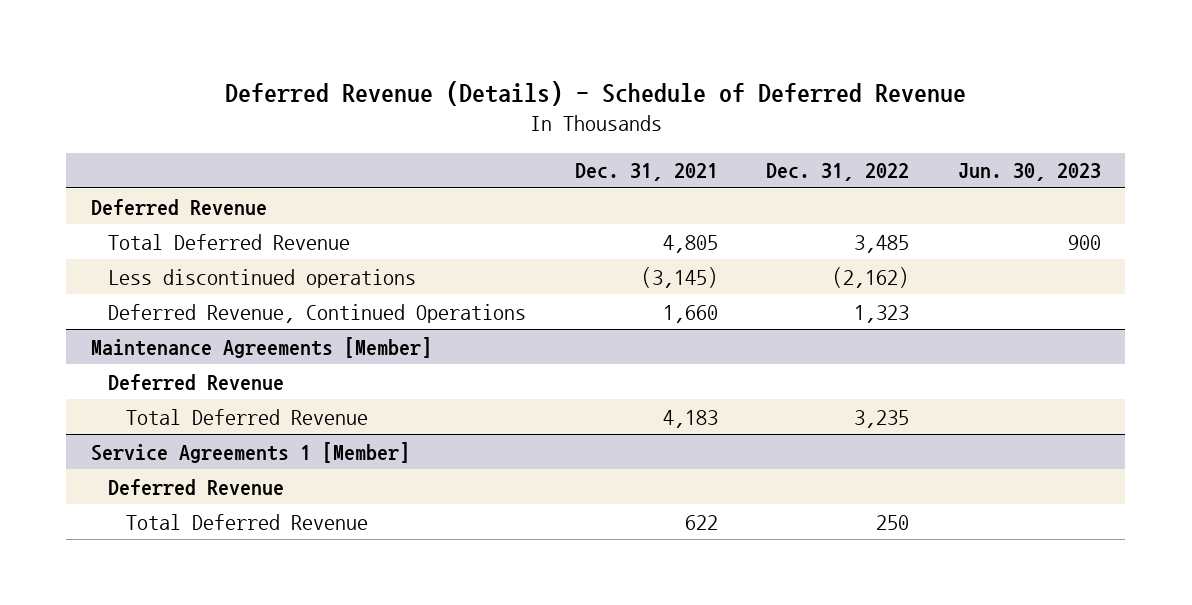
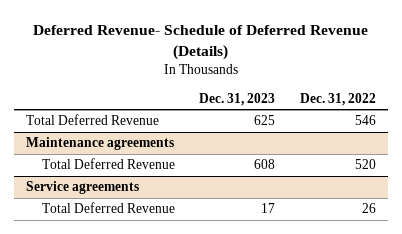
- Deferred Revenue (Details) - Schedule of Deferred Revenue
+ Deferred Revenue- Schedule of Deferred Revenue (Details)
- | Dec. 31, 2021 | Dec. 31, 2022 | Jun. 30, 2023
+ | Dec. 31, 2023 | Dec. 31, 2022
- Deferred Revenue
- Total Deferred Revenue | 4,805 | 3,485 | 900
- Less discontinued operations | (3,145) | (2,162) |
- Deferred Revenue, Continued Operations | 1,660 | 1,323 |
- Maintenance Agreements [Member]
- Deferred Revenue
- Total Deferred Revenue | 4,183 | 3,235 |
- Service Agreements 1 [Member]
- Deferred Revenue
- Total Deferred Revenue | 622 | 250 |
+ Total Deferred Revenue | 625 | 546
+ Maintenance agreements
+ Total Deferred Revenue | 608 | 520
+ Service agreements
+ Total Deferred Revenue | 17 | 26

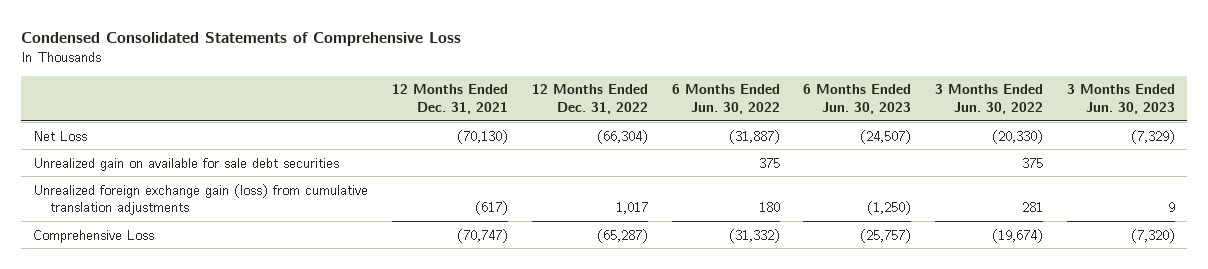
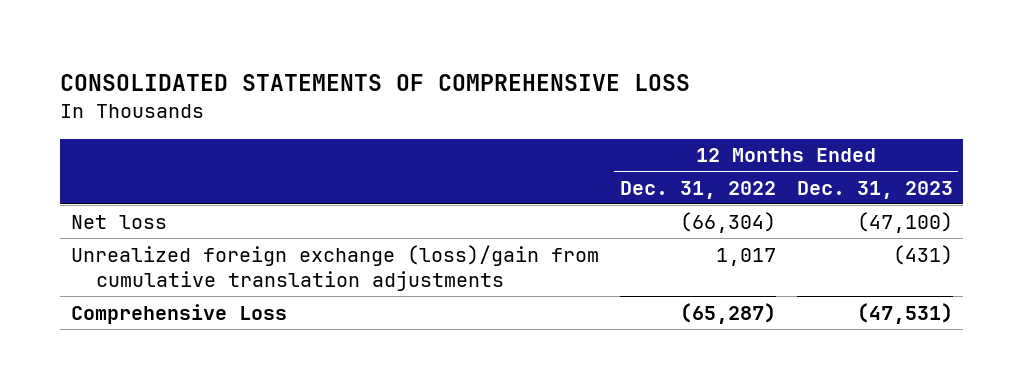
- Condensed Consolidated Statements of Comprehensive Loss
+ CONSOLIDATED STATEMENTS OF COMPREHENSIVE LOSS
- | 12 Months Ended Dec. 31, 2021 | 12 Months Ended Dec. 31, 2022 | 6 Months Ended Jun. 30, 2022 | 6 Months Ended Jun. 30, 2023 | 3 Months Ended Jun. 30, 2022 | 3 Months Ended Jun. 30, 2023
+ | 12 Months Ended Dec. 31, 2022 | 12 Months Ended Dec. 31, 2023
- Net Loss | (70,130) | (66,304) | (31,887) | (24,507) | (20,330) | (7,329)
- Unrealized gain on available for sale debt securities | | | 375 | | 375 |
- Unrealized foreign exchange gain (loss) from cumulative translation adjustments | (617) | 1,017 | 180 | (1,250) | 281 | 9
+ Net loss | (66,304) | (47,100)
+ Unrealized foreign exchange (loss)/gain from cumulative translation adjustments | 1,017 | (431)

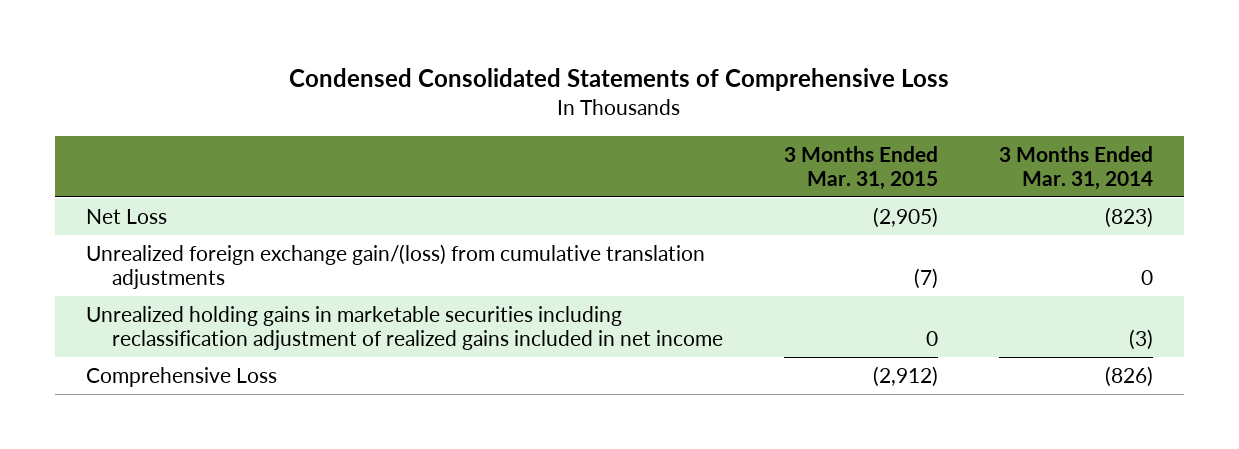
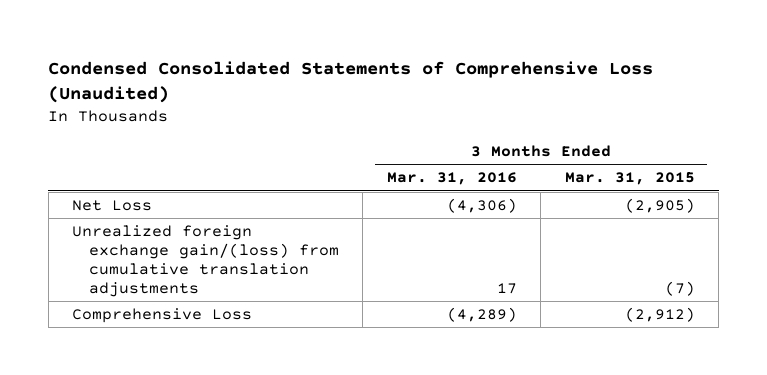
- Condensed Consolidated Statements of Comprehensive Loss
+ Condensed Consolidated Statements of Comprehensive Loss (Unaudited)
- | 3 Months Ended Mar. 31, 2015 | 3 Months Ended Mar. 31, 2014
+ | 3 Months Ended Mar. 31, 2016 | 3 Months Ended Mar. 31, 2015
- Unrealized holding gains in marketable securities including reclassification adjustment of realized gains included in net income | 0 | (3)

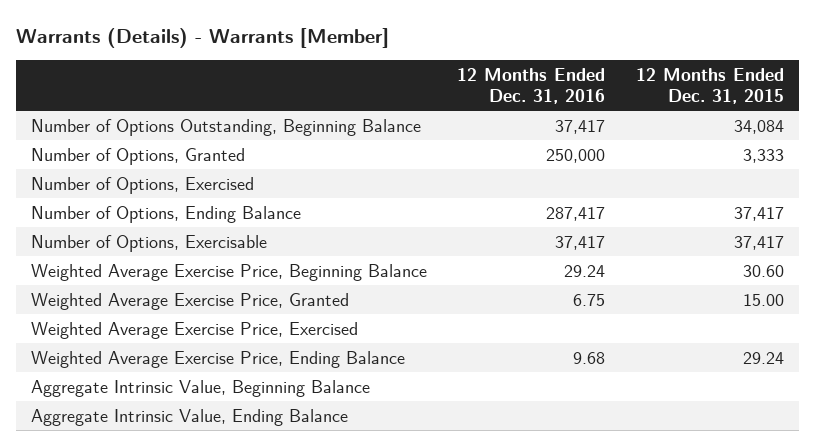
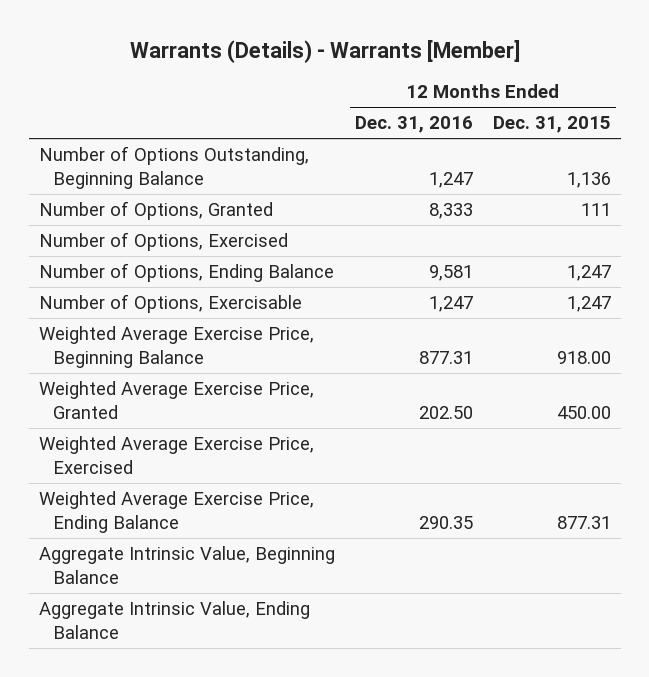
- Number of Options Outstanding, Beginning Balance | 37,417 | 34,084
- Number of Options, Granted | 250,000 | 3,333
+ Number of Options Outstanding, Beginning Balance | 1,247 | 1,136
+ Number of Options, Granted | 8,333 | 111
- Number of Options, Ending Balance | 287,417 | 37,417
- Number of Options, Exercisable | 37,417 | 37,417
- Weighted Average Exercise Price, Beginning Balance | 29.24 | 30.60
- Weighted Average Exercise Price, Granted | 6.75 | 15.00
+ Number of Options, Ending Balance | 9,581 | 1,247
+ Number of Options, Exercisable | 1,247 | 1,247
+ Weighted Average Exercise Price, Beginning Balance | 877.31 | 918.00
+ Weighted Average Exercise Price, Granted | 202.50 | 450.00
- Weighted Average Exercise Price, Ending Balance | 9.68 | 29.24
+ Weighted Average Exercise Price, Ending Balance | 290.35 | 877.31

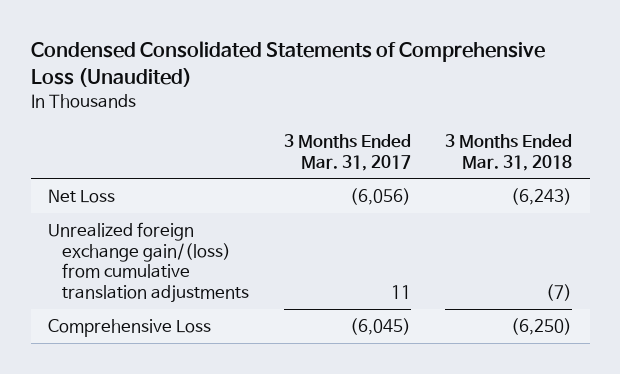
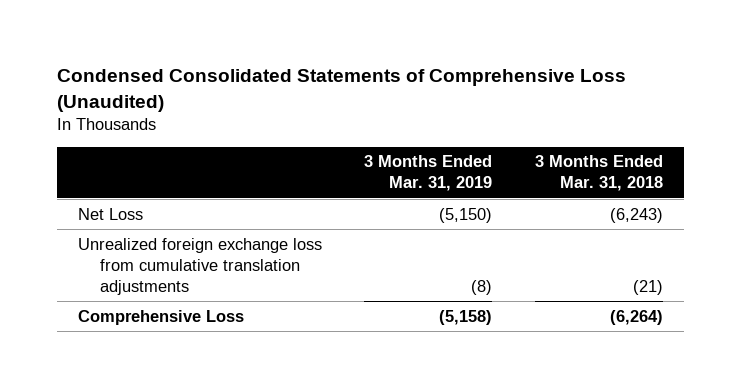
- | 3 Months Ended Mar. 31, 2017 | 3 Months Ended Mar. 31, 2018
+ | 3 Months Ended Mar. 31, 2019 | 3 Months Ended Mar. 31, 2018
- Unrealized foreign exchange gain/(loss) from cumulative translation adjustments | 11 | (7)
- Comprehensive Loss | (6,045) | (6,250)
+ Unrealized foreign exchange loss from cumulative translation adjustments | (8) | (21)
+ Comprehensive Loss | (5,158) | (6,264)

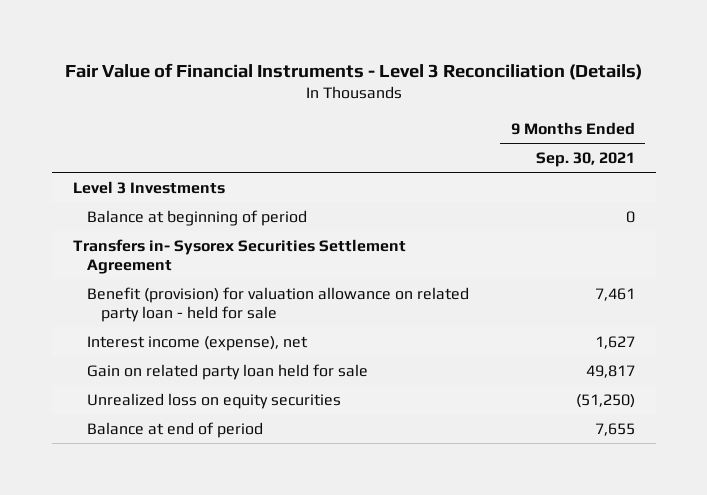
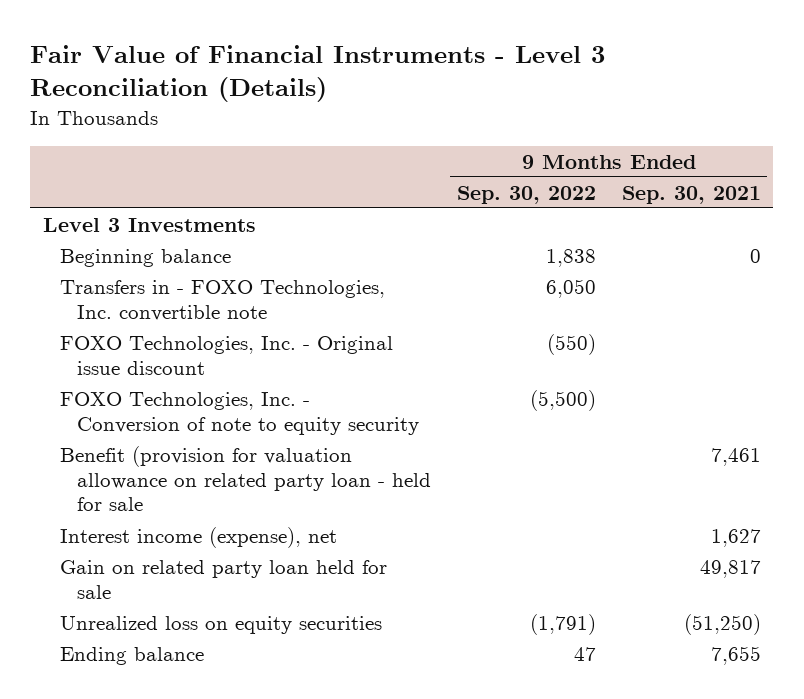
- | 9 Months Ended Sep. 30, 2021
+ | 9 Months Ended Sep. 30, 2022 | 9 Months Ended Sep. 30, 2021
- Balance at beginning of period | 0
- Transfers in- Sysorex Securities Settlement Agreement
- Benefit (provision) for valuation allowance on related party loan - held for sale | 7,461
+ Beginning balance | 1,838 | 0
+ Transfers in - FOXO Technologies, Inc. convertible note | 6,050 |
+ FOXO Technologies, Inc. - Original issue discount | (550) |
+ FOXO Technologies, Inc. - Conversion of note to equity security | (5,500) |
+ Benefit (provision for valuation allowance on related party loan - held for sale | | 7,461
- Balance at end of period | 7,655
+ Ending balance | 47 | 7,655

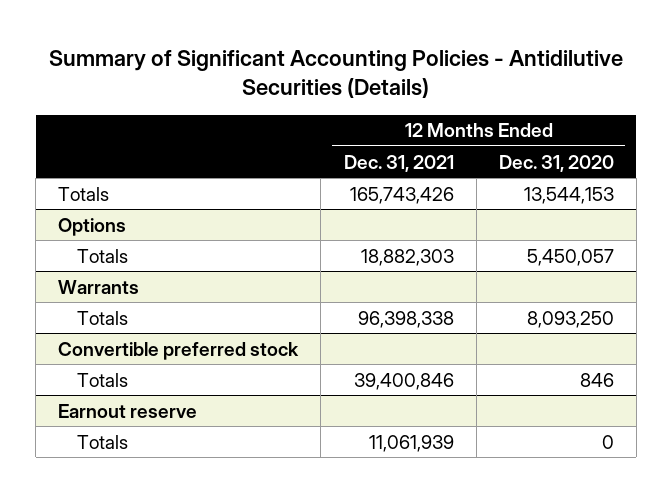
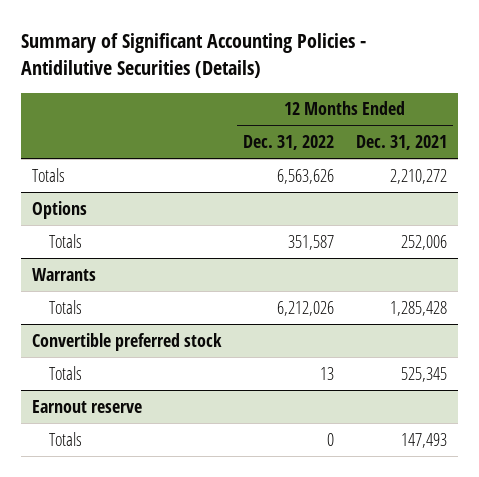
- | 12 Months Ended Dec. 31, 2021 | 12 Months Ended Dec. 31, 2020
+ | 12 Months Ended Dec. 31, 2022 | 12 Months Ended Dec. 31, 2021
- Totals | 165,743,426 | 13,544,153
+ Totals | 6,563,626 | 2,210,272
@ Options
- Totals | 18,882,303 | 5,450,057
+ Totals | 351,587 | 252,006
@ Warrants
- Totals | 96,398,338 | 8,093,250
+ Totals | 6,212,026 | 1,285,428
@ Convertible preferred stock
- Totals | 39,400,846 | 846
+ Totals | 13 | 525,345
@ Earnout reserve
- Totals | 11,061,939 | 0
+ Totals | 0 | 147,493

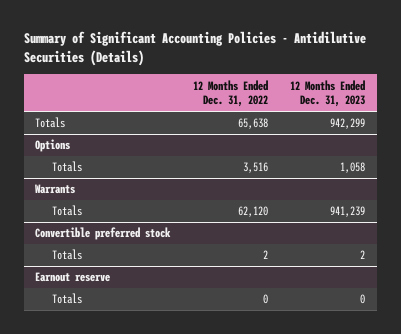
- | 12 Months Ended Dec. 31, 2022 | 12 Months Ended Dec. 31, 2021
+ | 12 Months Ended Dec. 31, 2022 | 12 Months Ended Dec. 31, 2023
- Totals | 6,563,626 | 2,210,272
+ Totals | 65,638 | 942,299
@ Options
- Totals | 351,587 | 252,006
+ Totals | 3,516 | 1,058
@ Warrants
- Totals | 6,212,026 | 1,285,428
+ Totals | 62,120 | 941,239
@ Convertible preferred stock
- Totals | 13 | 525,345
+ Totals | 2 | 2

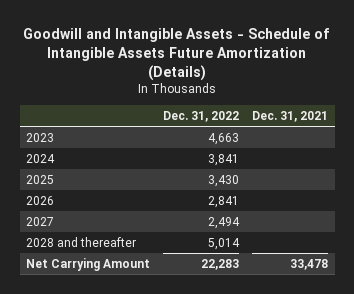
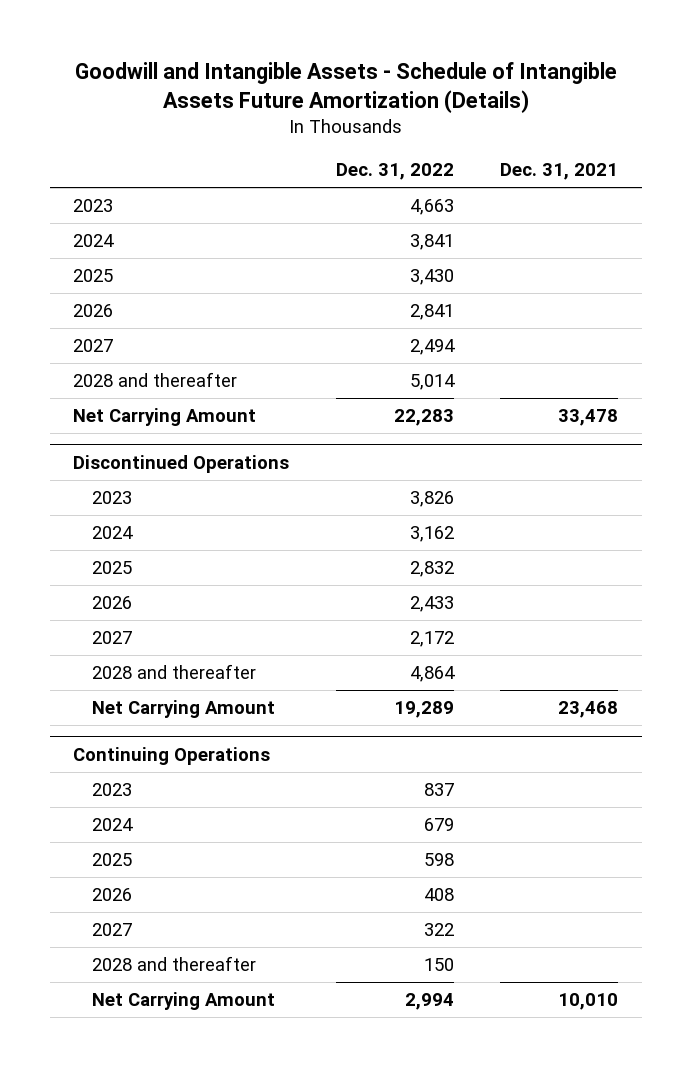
+ Discontinued Operations
+ 2023 | 3,826 |
+ 2024 | 3,162 |
+ 2025 | 2,832 |
+ 2026 | 2,433 |
+ 2027 | 2,172 |
+ 2028 and thereafter | 4,864 |
+ Net Carrying Amount | 19,289 | 23,468
+ Continuing Operations
+ 2023 | 837 |
+ 2024 | 679 |
+ 2025 | 598 |
+ 2026 | 408 |
+ 2027 | 322 |
+ 2028 and thereafter | 150 |
+ Net Carrying Amount | 2,994 | 10,010

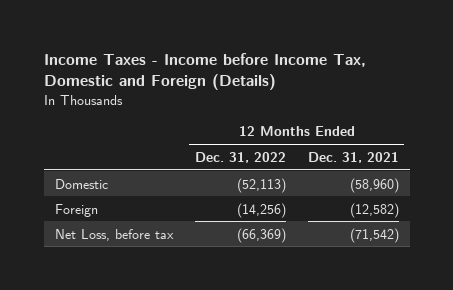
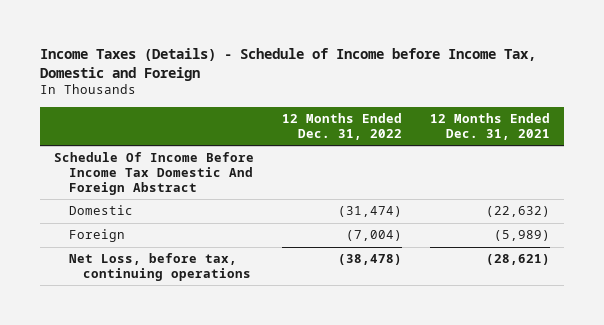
- Income Taxes - Income before Income Tax, Domestic and Foreign (Details)
+ Income Taxes (Details) - Schedule of Income before Income Tax, Domestic and Foreign
- Domestic | (52,113) | (58,960)
- Foreign | (14,256) | (12,582)
- Net Loss, before tax | (66,369) | (71,542)
+ Schedule Of Income Before Income Tax Domestic And Foreign Abstract
+ Domestic | (31,474) | (22,632)
+ Foreign | (7,004) | (5,989)
+ Net Loss, before tax, continuing operations | (38,478) | (28,621)

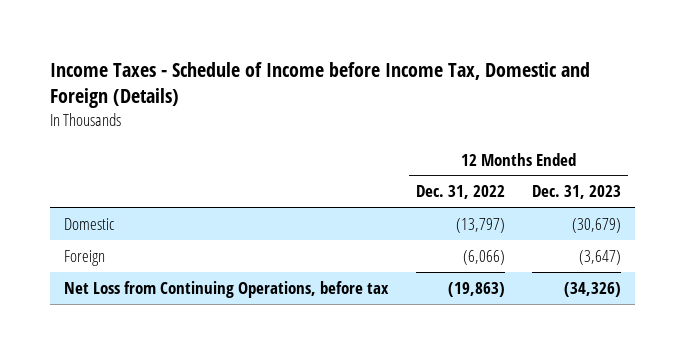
- Income Taxes (Details) - Schedule of Income before Income Tax, Domestic and Foreign
+ Income Taxes - Schedule of Income before Income Tax, Domestic and Foreign (Details)
- | 12 Months Ended Dec. 31, 2022 | 12 Months Ended Dec. 31, 2021
+ | 12 Months Ended Dec. 31, 2022 | 12 Months Ended Dec. 31, 2023
- Schedule Of Income Before Income Tax Domestic And Foreign Abstract
- Domestic | (31,474) | (22,632)
- Foreign | (7,004) | (5,989)
- Net Loss, before tax, continuing operations | (38,478) | (28,621)
+ Domestic | (13,797) | (30,679)
+ Foreign | (6,066) | (3,647)
+ Net Loss from Continuing Operations, before tax | (19,863) | (34,326)

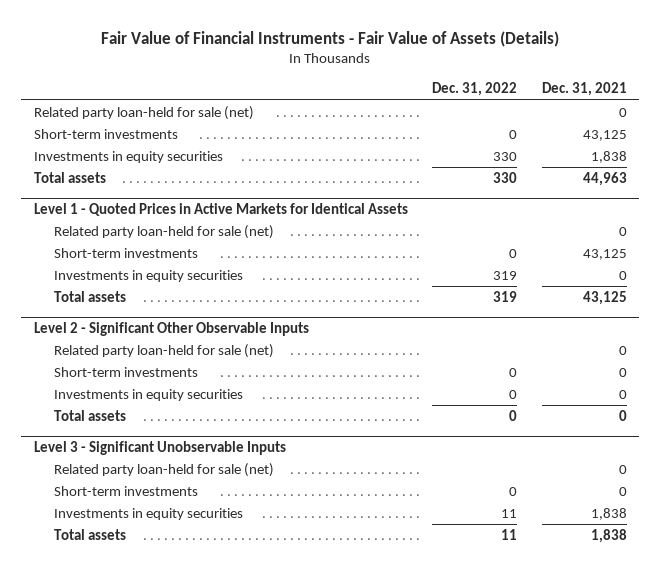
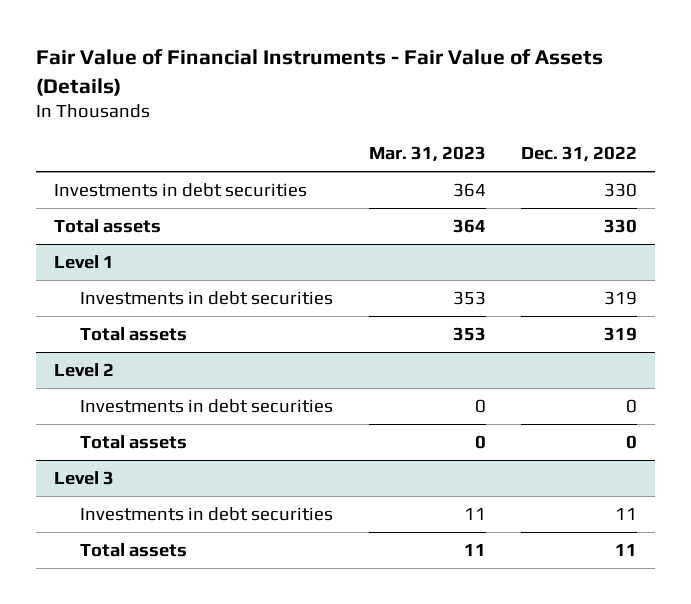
- | Dec. 31, 2022 | Dec. 31, 2021
+ | Mar. 31, 2023 | Dec. 31, 2022
- Related party loan-held for sale (net) | | 0
- Short-term investments | 0 | 43,125
- Investments in equity securities | 330 | 1,838
+ Investments in debt securities | 364 | 330
- Level 1 - Quoted Prices in Active Markets for Identical Assets
- Related party loan-held for sale (net) | | 0
- Short-term investments | 0 | 43,125
- Investments in equity securities | 319 | 0
+ Level 1
+ Investments in debt securities | 353 | 319
- Level 2 - Significant Other Observable Inputs
- Related party loan-held for sale (net) | | 0
- Short-term investments | 0 | 0
- Investments in equity securities | 0 | 0
+ Level 2
+ Investments in debt securities | 0 | 0
- Level 3 - Significant Unobservable Inputs
- Related party loan-held for sale (net) | | 0
- Short-term investments | 0 | 0
- Investments in equity securities | 11 | 1,838
+ Level 3
+ Investments in debt securities | 11 | 11

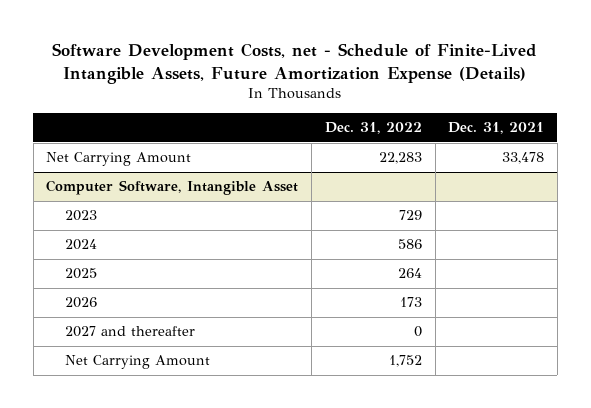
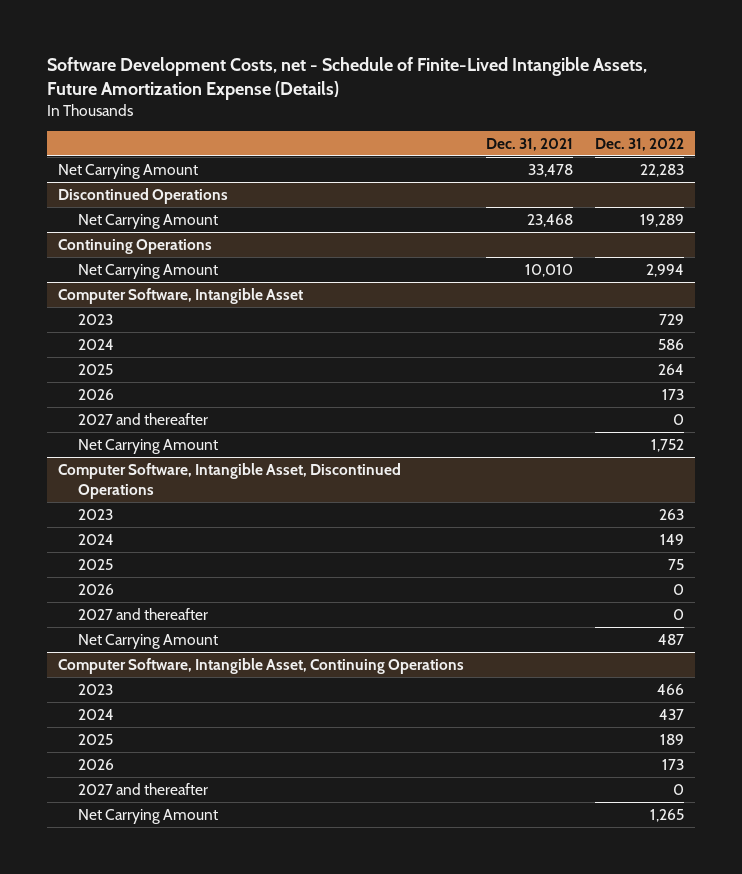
- | Dec. 31, 2022 | Dec. 31, 2021
+ | Dec. 31, 2021 | Dec. 31, 2022
+ Discontinued Operations
+ Net Carrying Amount | 23,468 | 19,289
+ Continuing Operations
+ Net Carrying Amount | 10,010 | 2,994
+ Computer Software, Intangible Asset, Discontinued Operations
+ 2023 | | 263
+ 2024 | | 149
+ 2025 | | 75
+ 2026 | | 0
+ 2027 and thereafter | | 0
+ Net Carrying Amount | | 487
+ Computer Software, Intangible Asset, Continuing Operations
+ 2023 | | 466
+ 2024 | | 437
+ 2025 | | 189
+ 2026 | | 173
+ 2027 and thereafter | | 0
+ Net Carrying Amount | | 1,265

